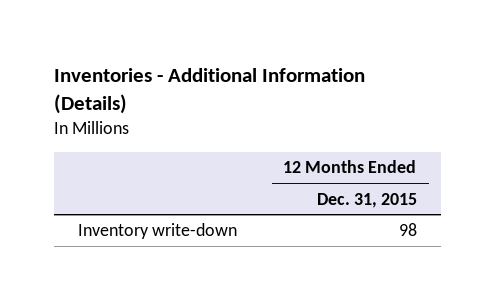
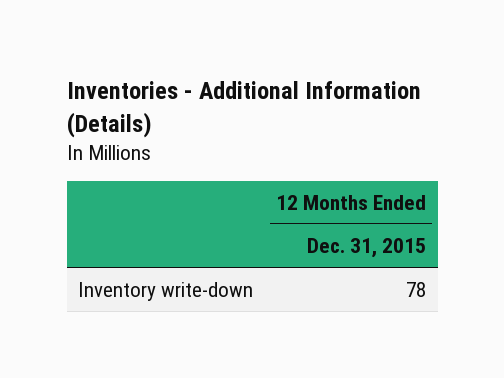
- Inventory write-down | 98
+ Inventory write-down | 78

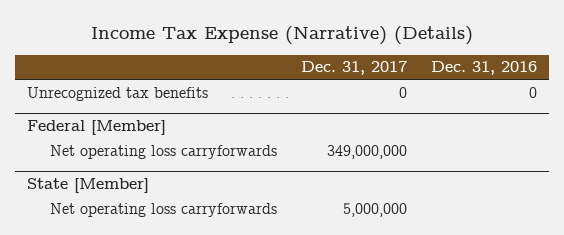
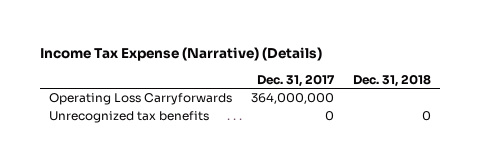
- | Dec. 31, 2017 | Dec. 31, 2016
+ | Dec. 31, 2017 | Dec. 31, 2018
+ Operating Loss Carryforwards | 364,000,000 |
- Federal [Member]
- Net operating loss carryforwards | 349,000,000 |
- State [Member]
- Net operating loss carryforwards | 5,000,000 |

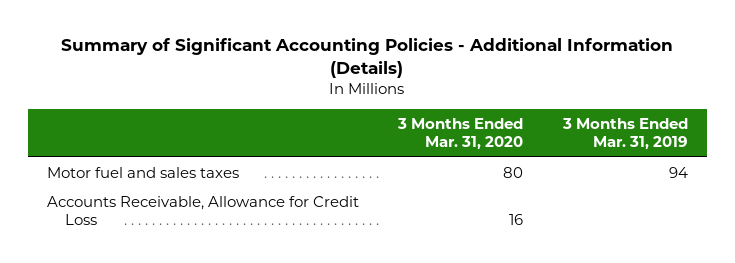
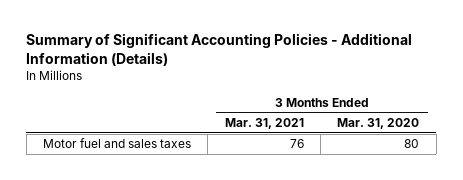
- | 3 Months Ended Mar. 31, 2020 | 3 Months Ended Mar. 31, 2019
+ | 3 Months Ended Mar. 31, 2021 | 3 Months Ended Mar. 31, 2020
- Accounts Receivable, Allowance for Credit Loss | 16 |

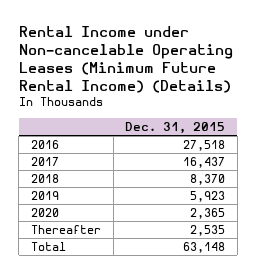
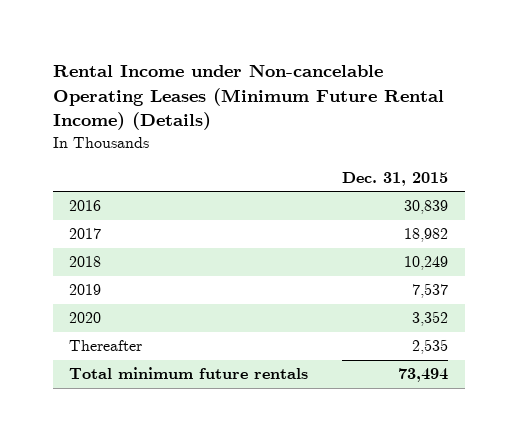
- 2016 | 27,518
- 2017 | 16,437
- 2018 | 8,370
- 2019 | 5,923
- 2020 | 2,365
+ 2016 | 30,839
+ 2017 | 18,982
+ 2018 | 10,249
+ 2019 | 7,537
+ 2020 | 3,352
- Total | 63,148
+ Total minimum future rentals | 73,494

